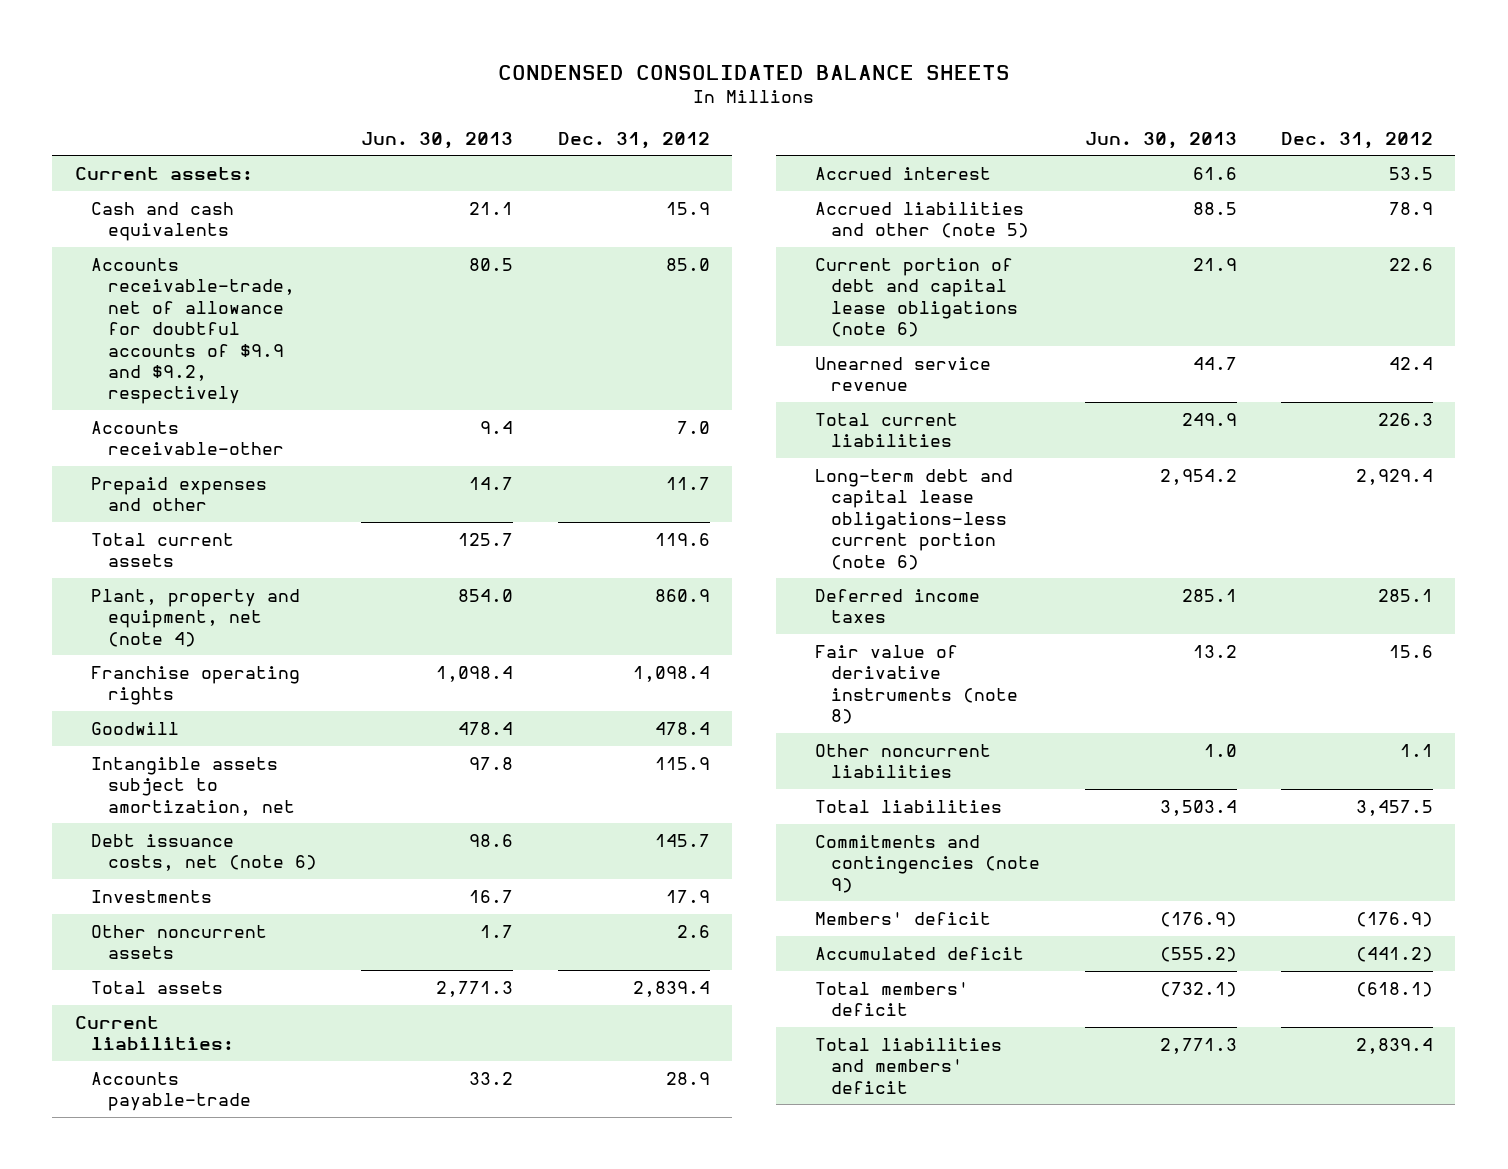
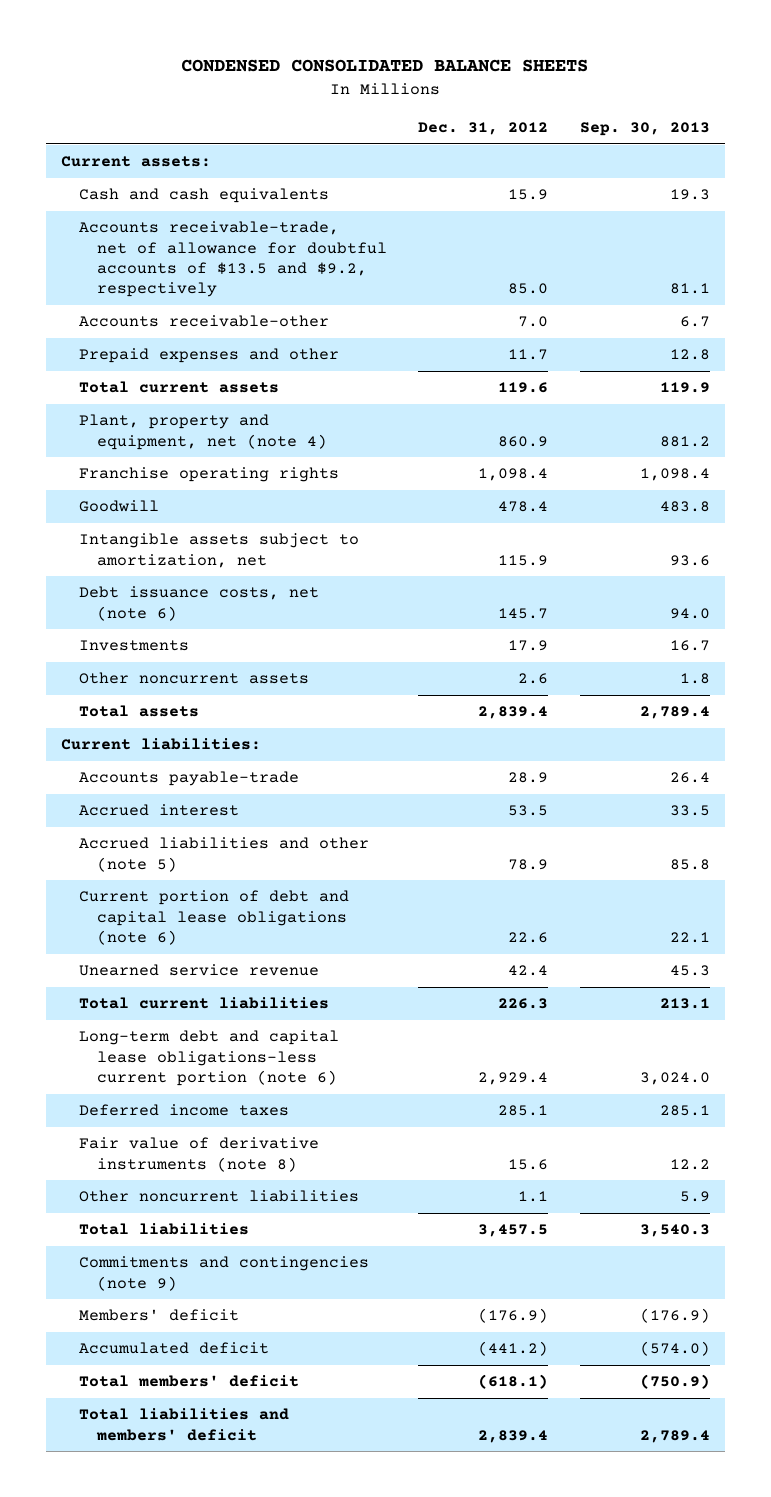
- | Jun. 30, 2013 | Dec. 31, 2012
+ | Dec. 31, 2012 | Sep. 30, 2013
- Accounts receivable-trade, net of allowance for doubtful accounts of $9.9 and $9.2, respectively | 80.5 | 85.0
+ Accounts receivable-trade, net of allowance for doubtful accounts of $13.5 and $9.2, respectively | 85.0 | 81.1

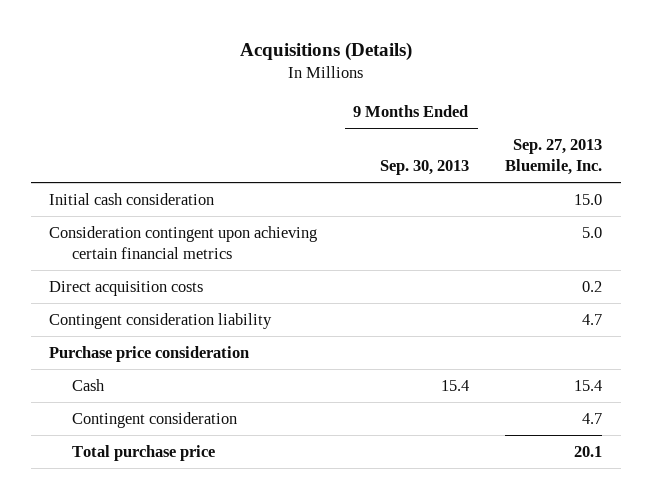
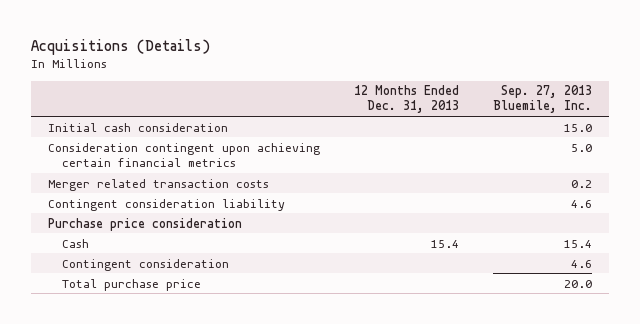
- | 9 Months Ended Sep. 30, 2013 | Sep. 27, 2013 Bluemile, Inc.
+ | 12 Months Ended Dec. 31, 2013 | Sep. 27, 2013 Bluemile, Inc.
- Direct acquisition costs | | 0.2
- Contingent consideration liability | | 4.7
+ Merger related transaction costs | | 0.2
+ Contingent consideration liability | | 4.6
- Contingent consideration | | 4.7
- Total purchase price | | 20.1
+ Contingent consideration | | 4.6
+ Total purchase price | | 20.0

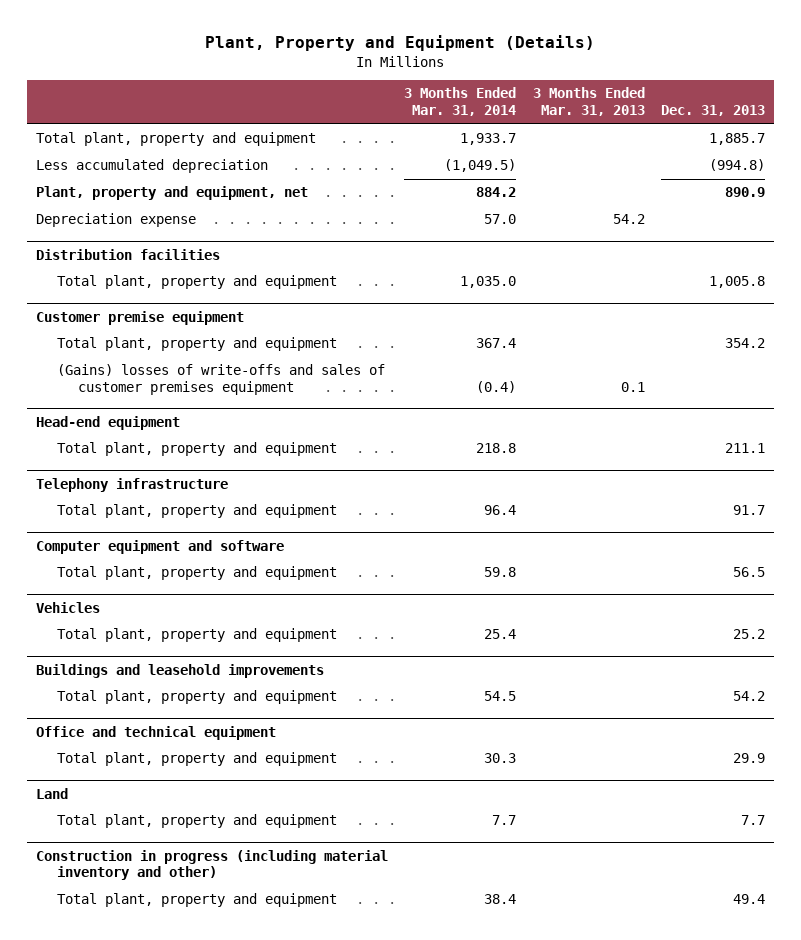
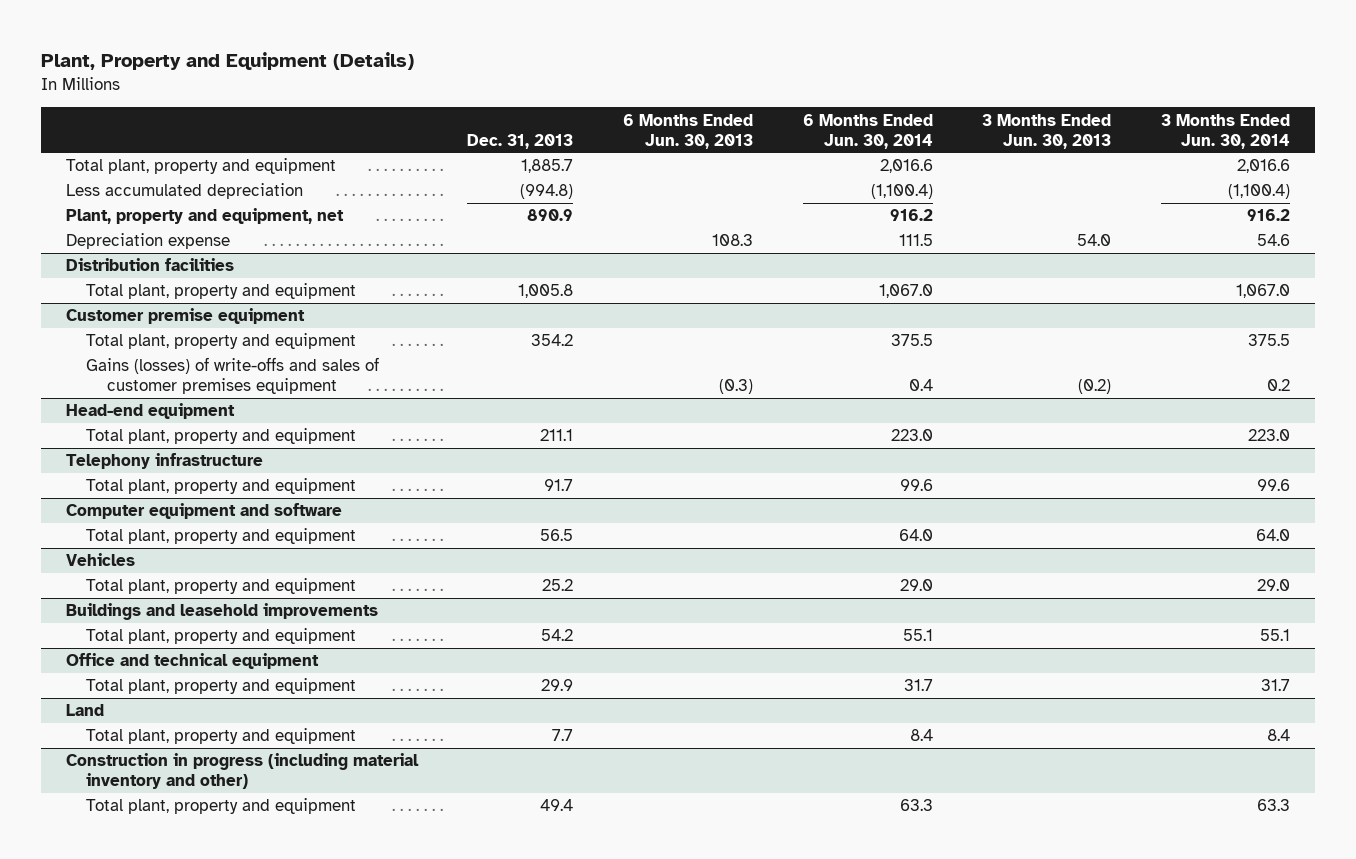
- | 3 Months Ended Mar. 31, 2014 | 3 Months Ended Mar. 31, 2013 | Dec. 31, 2013
+ | Dec. 31, 2013 | 6 Months Ended Jun. 30, 2013 | 6 Months Ended Jun. 30, 2014 | 3 Months Ended Jun. 30, 2013 | 3 Months Ended Jun. 30, 2014
@ Customer premise equipment
- (Gains) losses of write-offs and sales of customer premises equipment | (0.4) | 0.1 |
+ Gains (losses) of write-offs and sales of customer premises equipment | | (0.3) | 0.4 | (0.2) | 0.2

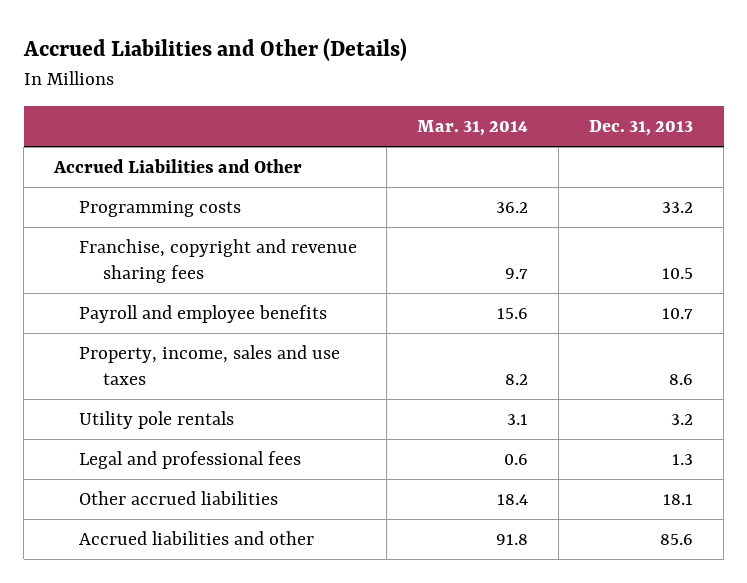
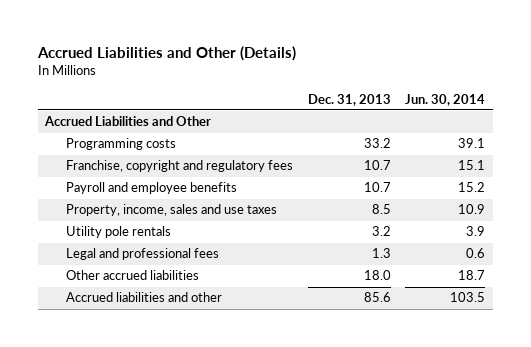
- | Mar. 31, 2014 | Dec. 31, 2013
+ | Dec. 31, 2013 | Jun. 30, 2014
- Franchise, copyright and revenue sharing fees | 9.7 | 10.5
+ Franchise, copyright and regulatory fees | 10.7 | 15.1
- Property, income, sales and use taxes | 8.2 | 8.6
+ Property, income, sales and use taxes | 8.5 | 10.9
- Other accrued liabilities | 18.4 | 18.1
+ Other accrued liabilities | 18.0 | 18.7

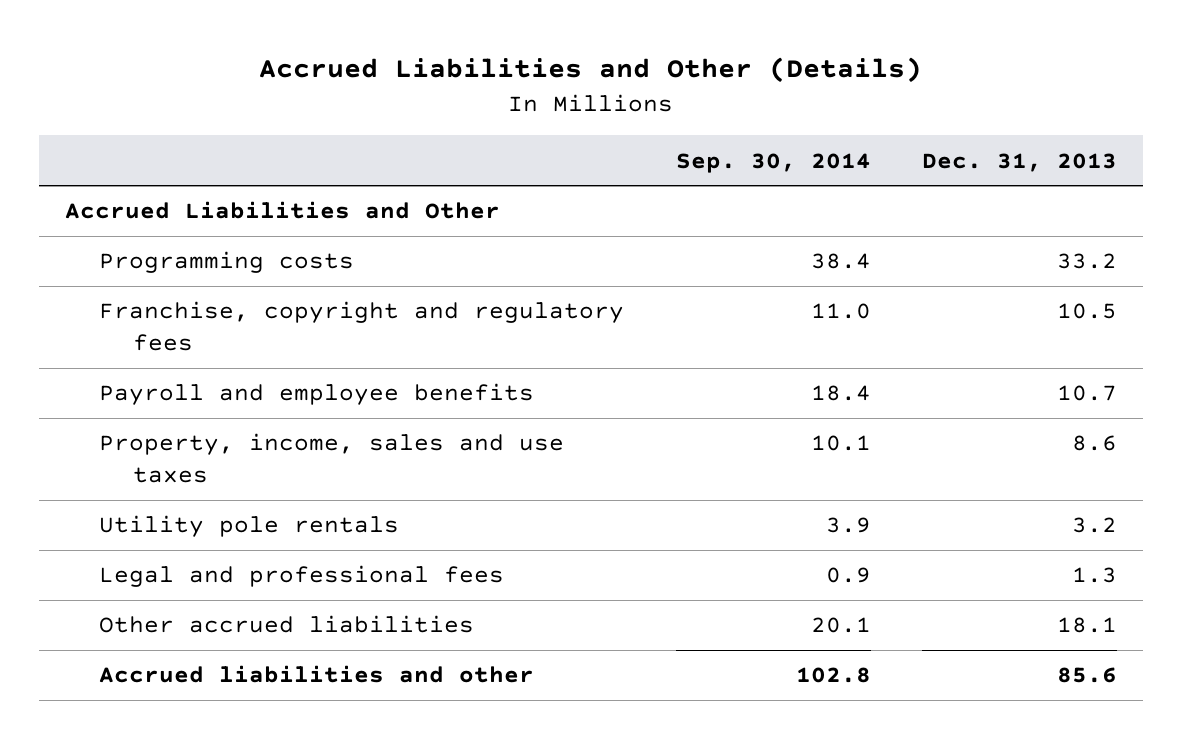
- | Dec. 31, 2013 | Jun. 30, 2014
+ | Sep. 30, 2014 | Dec. 31, 2013
- Franchise, copyright and regulatory fees | 10.7 | 15.1
+ Franchise, copyright and regulatory fees | 11.0 | 10.5
- Property, income, sales and use taxes | 8.5 | 10.9
+ Property, income, sales and use taxes | 10.1 | 8.6
- Other accrued liabilities | 18.0 | 18.7
+ Other accrued liabilities | 20.1 | 18.1

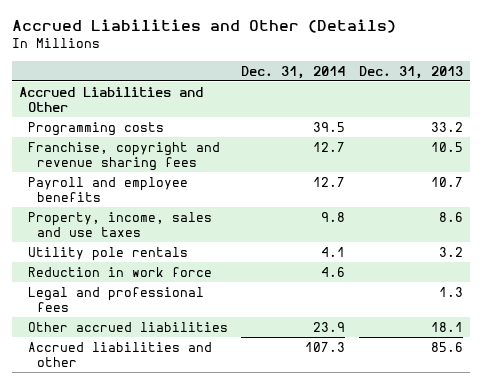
- | Sep. 30, 2014 | Dec. 31, 2013
+ | Dec. 31, 2014 | Dec. 31, 2013
- Franchise, copyright and regulatory fees | 11.0 | 10.5
+ Franchise, copyright and revenue sharing fees | 12.7 | 10.5
+ Reduction in work force | 4.6 |

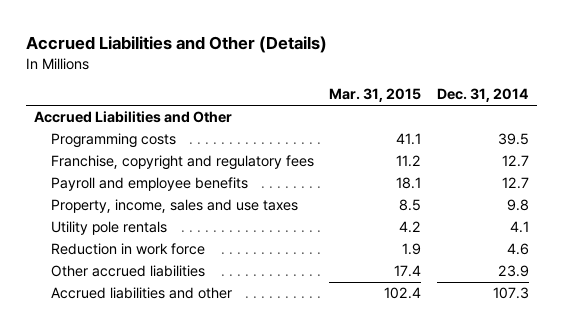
- | Dec. 31, 2014 | Dec. 31, 2013
+ | Mar. 31, 2015 | Dec. 31, 2014
- Franchise, copyright and revenue sharing fees | 12.7 | 10.5
+ Franchise, copyright and regulatory fees | 11.2 | 12.7
- Legal and professional fees | | 1.3

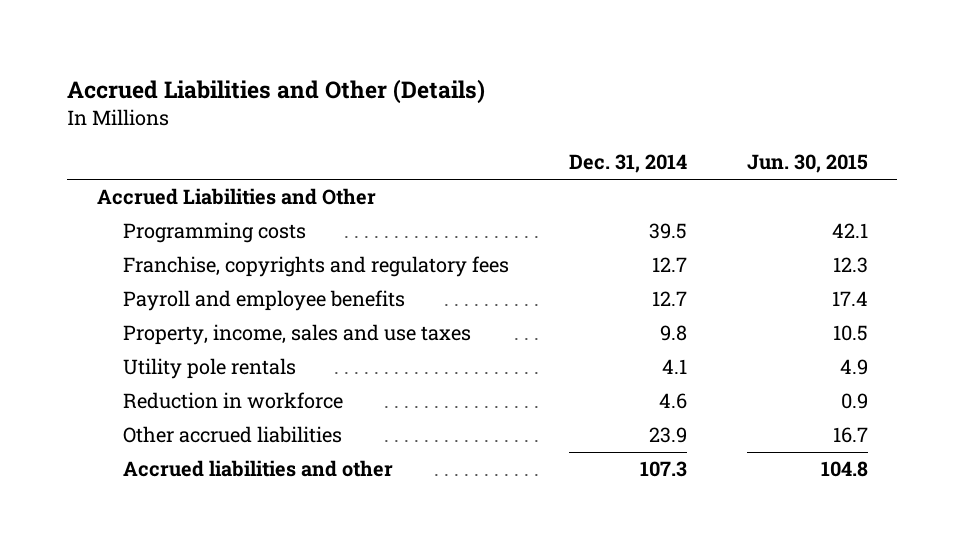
- | Mar. 31, 2015 | Dec. 31, 2014
+ | Dec. 31, 2014 | Jun. 30, 2015
- Franchise, copyright and regulatory fees | 11.2 | 12.7
+ Franchise, copyrights and regulatory fees | 12.7 | 12.3
- Reduction in work force | 1.9 | 4.6
+ Reduction in workforce | 4.6 | 0.9

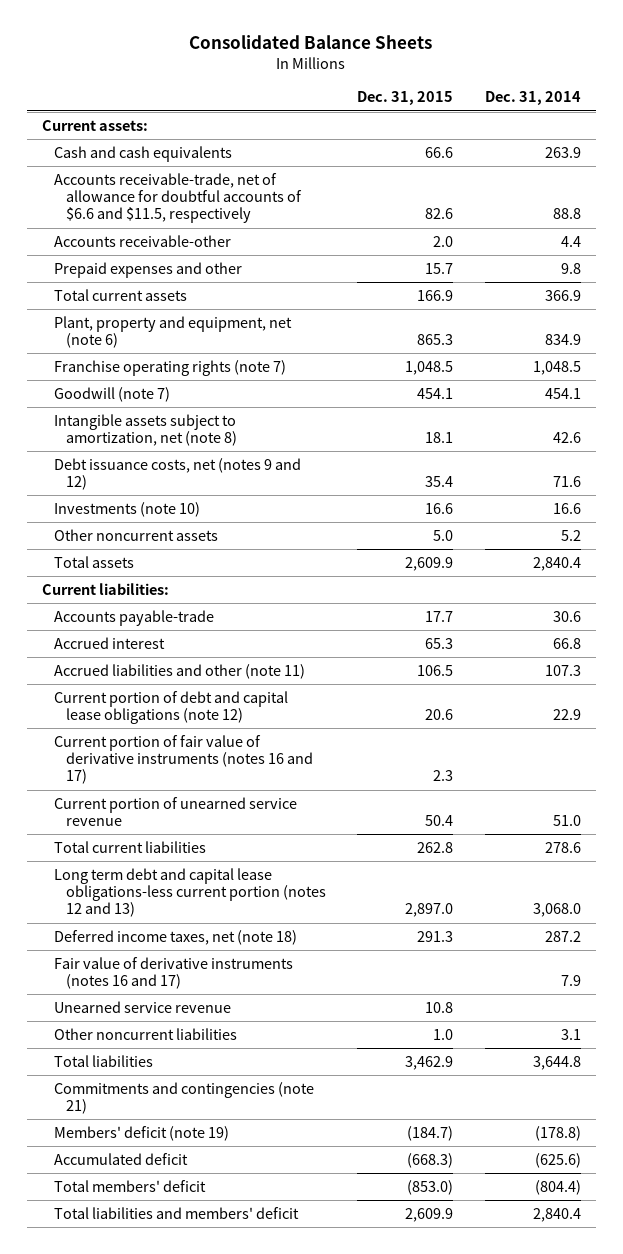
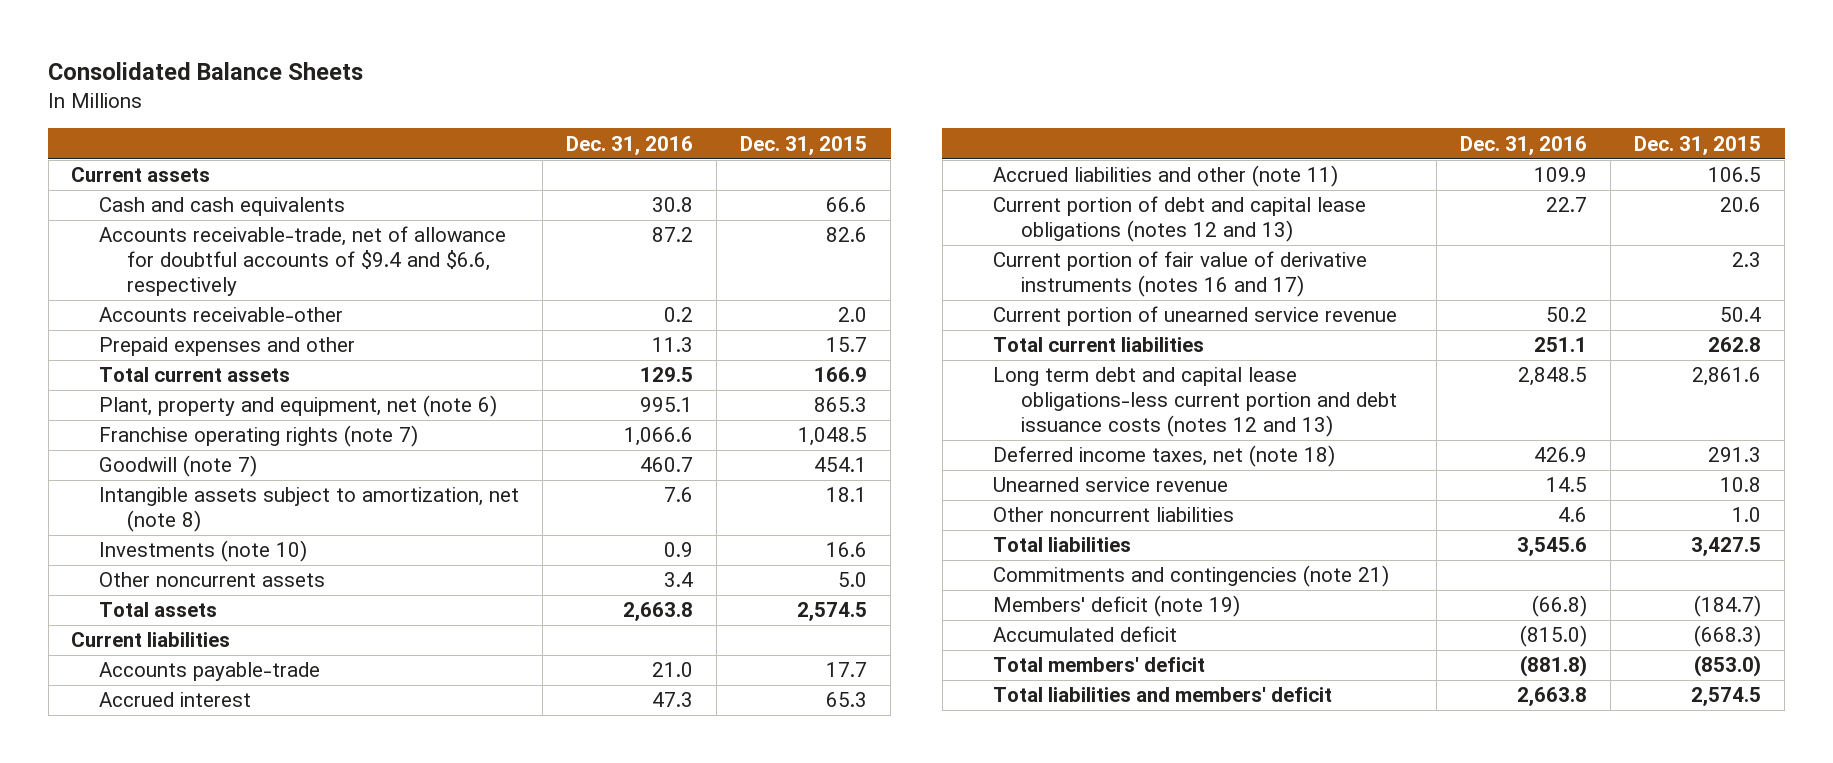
- | Dec. 31, 2015 | Dec. 31, 2014
+ | Dec. 31, 2016 | Dec. 31, 2015
- Current assets:
+ Current assets
- Accounts receivable-trade, net of allowance for doubtful accounts of $6.6 and $11.5, respectively | 82.6 | 88.8
+ Accounts receivable-trade, net of allowance for doubtful accounts of $9.4 and $6.6, respectively | 87.2 | 82.6
- Debt issuance costs, net (notes 9 and 12) | 35.4 | 71.6
- Total assets | 2,609.9 | 2,840.4
- Current liabilities:
+ Total assets | 2,663.8 | 2,574.5
+ Current liabilities
- Current portion of debt and capital lease obligations (note 12) | 20.6 | 22.9
+ Current portion of debt and capital lease obligations (notes 12 and 13) | 22.7 | 20.6
- Long term debt and capital lease obligations-less current portion (notes 12 and 13) | 2,897.0 | 3,068.0
+ Long term debt and capital lease obligations-less current portion and debt issuance costs (notes 12 and 13) | 2,848.5 | 2,861.6
- Fair value of derivative instruments (notes 16 and 17) | | 7.9
- Total liabilities | 3,462.9 | 3,644.8
+ Total liabilities | 3,545.6 | 3,427.5
- Total liabilities and members' deficit | 2,609.9 | 2,840.4
+ Total liabilities and members' deficit | 2,663.8 | 2,574.5

